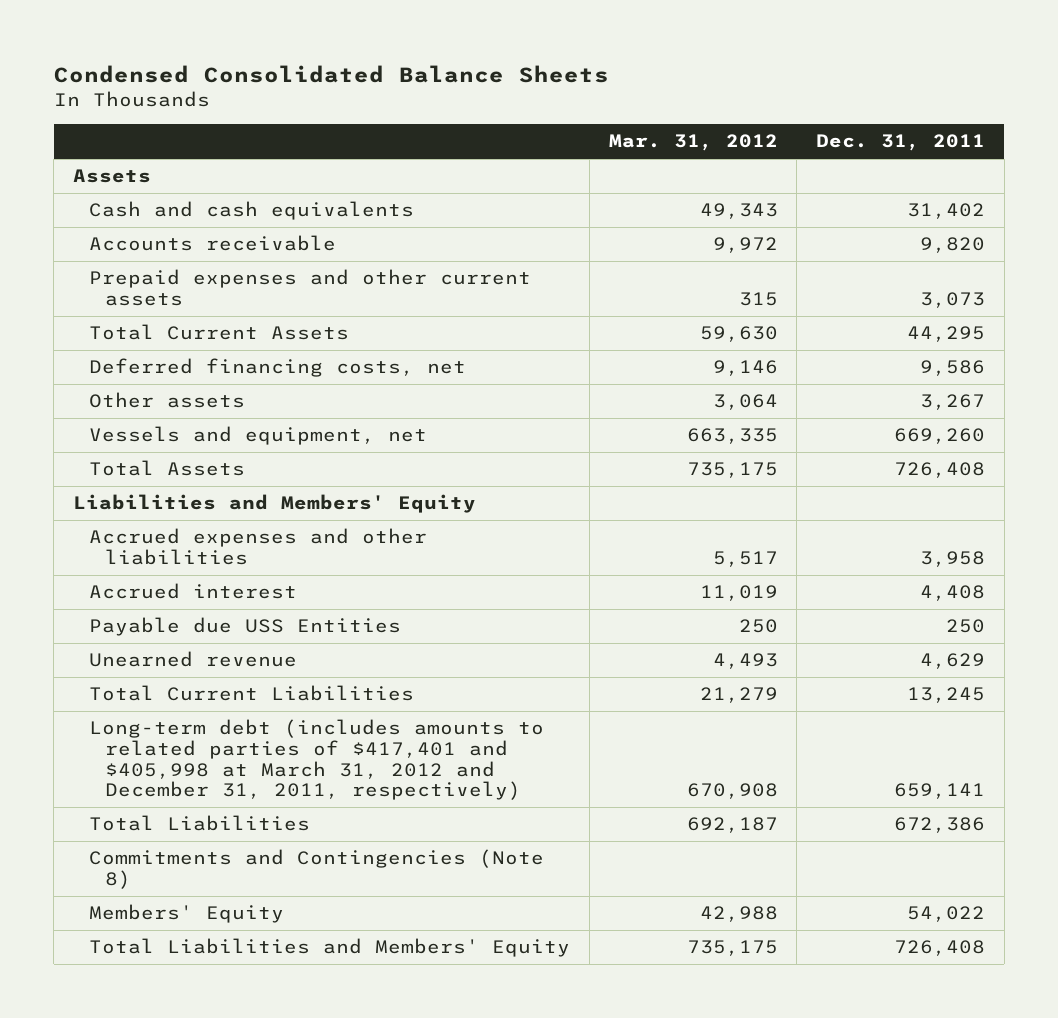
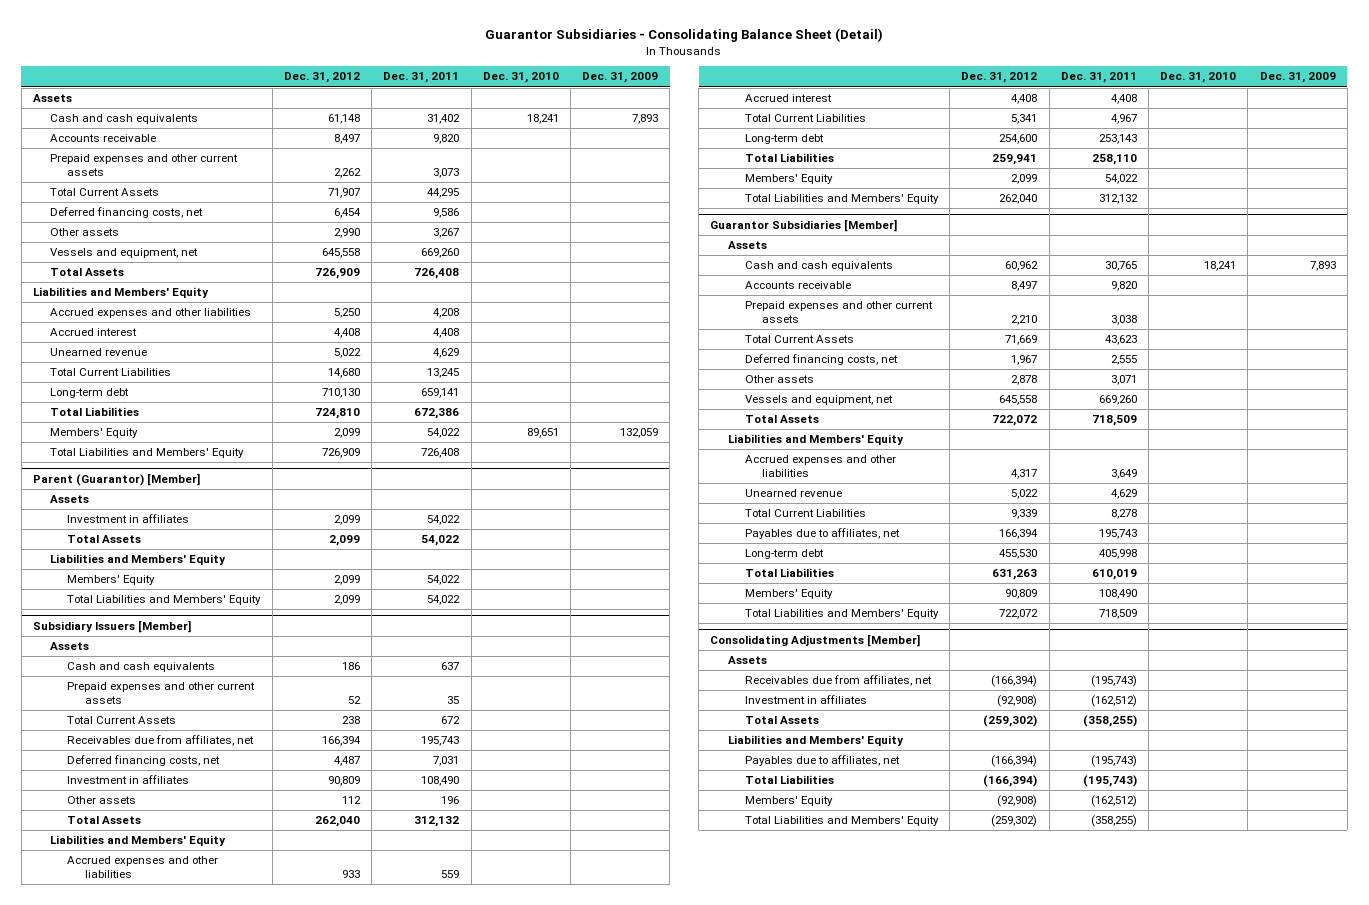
- Condensed Consolidated Balance Sheets
+ Guarantor Subsidiaries - Consolidating Balance Sheet (Detail)
- | Mar. 31, 2012 | Dec. 31, 2011
+ | Dec. 31, 2012 | Dec. 31, 2011 | Dec. 31, 2010 | Dec. 31, 2009
- Accrued expenses and other liabilities | 5,517 | 3,958
+ Accrued expenses and other liabilities | 5,250 | 4,208 | |
- Payable due USS Entities | 250 | 250
- Long-term debt (includes amounts to related parties of $417,401 and $405,998 at March 31, 2012 and December 31, 2011, respectively) | 670,908 | 659,141
+ Long-term debt | 710,130 | 659,141 | |
- Commitments and Contingencies (Note 8)
+ Parent (Guarantor) [Member]
+ Assets
+ Investment in affiliates | 2,099 | 54,022 | |
+ Total Assets | 2,099 | 54,022 | |
+ Liabilities and Members' Equity
+ Members' Equity | 2,099 | 54,022 | |
+ Total Liabilities and Members' Equity | 2,099 | 54,022 | |
+ Subsidiary Issuers [Member]
+ Assets
+ Cash and cash equivalents | 186 | 637 | |
+ Prepaid expenses and other current assets | 52 | 35 | |
+ Total Current Assets | 238 | 672 | |
+ Receivables due from affiliates, net | 166,394 | 195,743 | |
+ Deferred financing costs, net | 4,487 | 7,031 | |
+ Investment in affiliates | 90,809 | 108,490 | |
+ Other assets | 112 | 196 | |
+ Total Assets | 262,040 | 312,132 | |
+ Liabilities and Members' Equity
+ Accrued expenses and other liabilities | 933 | 559 | |
+ Accrued interest | 4,408 | 4,408 | |
+ Total Current Liabilities | 5,341 | 4,967 | |
+ Long-term debt | 254,600 | 253,143 | |
+ Total Liabilities | 259,941 | 258,110 | |
+ Members' Equity | 2,099 | 54,022 | |
+ Total Liabilities and Members' Equity | 262,040 | 312,132 | |
+ Guarantor Subsidiaries [Member]
+ Assets
+ Cash and cash equivalents | 60,962 | 30,765 | 18,241 | 7,893
+ Accounts receivable | 8,497 | 9,820 | |
+ Prepaid expenses and other current assets | 2,210 | 3,038 | |
+ Total Current Assets | 71,669 | 43,623 | |
+ Deferred financing costs, net | 1,967 | 2,555 | |
+ Other assets | 2,878 | 3,071 | |
+ Vessels and equipment, net | 645,558 | 669,260 | |
+ Total Assets | 722,072 | 718,509 | |
+ Liabilities and Members' Equity
+ Accrued expenses and other liabilities | 4,317 | 3,649 | |
+ Unearned revenue | 5,022 | 4,629 | |
+ Total Current Liabilities | 9,339 | 8,278 | |
+ Payables due to affiliates, net | 166,394 | 195,743 | |
+ Long-term debt | 455,530 | 405,998 | |
+ Total Liabilities | 631,263 | 610,019 | |
+ Members' Equity | 90,809 | 108,490 | |
+ Total Liabilities and Members' Equity | 722,072 | 718,509 | |
+ Consolidating Adjustments [Member]
+ Assets
+ Receivables due from affiliates, net | (166,394) | (195,743) | |
+ Investment in affiliates | (92,908) | (162,512) | |
+ Total Assets | (259,302) | (358,255) | |
+ Liabilities and Members' Equity
+ Payables due to affiliates, net | (166,394) | (195,743) | |
+ Total Liabilities | (166,394) | (195,743) | |
+ Members' Equity | (92,908) | (162,512) | |
+ Total Liabilities and Members' Equity | (259,302) | (358,255) | |

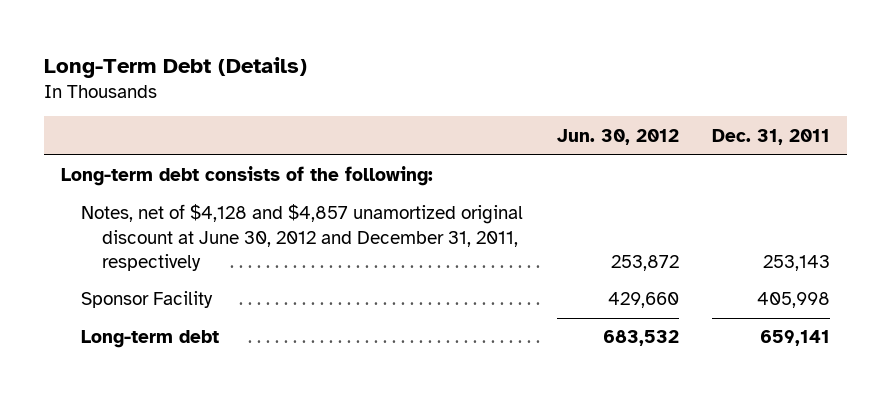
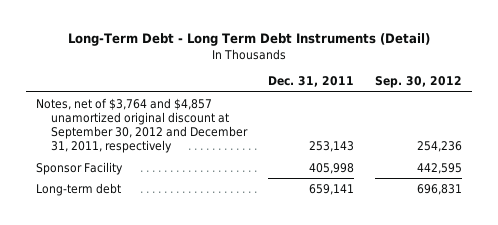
- Long-Term Debt (Details)
+ Long-Term Debt - Long Term Debt Instruments (Detail)
- | Jun. 30, 2012 | Dec. 31, 2011
+ | Dec. 31, 2011 | Sep. 30, 2012
- Long-term debt consists of the following:
- Notes, net of $4,128 and $4,857 unamortized original discount at June 30, 2012 and December 31, 2011, respectively | 253,872 | 253,143
+ Notes, net of $3,764 and $4,857 unamortized original discount at September 30, 2012 and December 31, 2011, respectively | 253,143 | 254,236

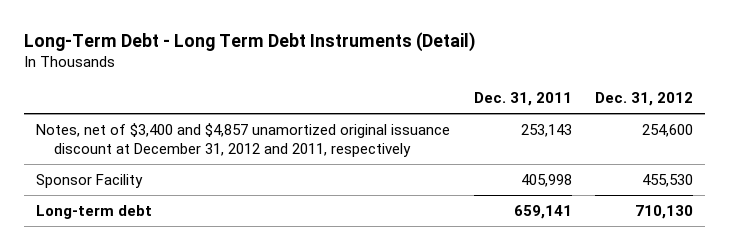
- | Dec. 31, 2011 | Sep. 30, 2012
+ | Dec. 31, 2011 | Dec. 31, 2012
- Notes, net of $3,764 and $4,857 unamortized original discount at September 30, 2012 and December 31, 2011, respectively | 253,143 | 254,236
+ Notes, net of $3,400 and $4,857 unamortized original issuance discount at December 31, 2012 and 2011, respectively | 253,143 | 254,600

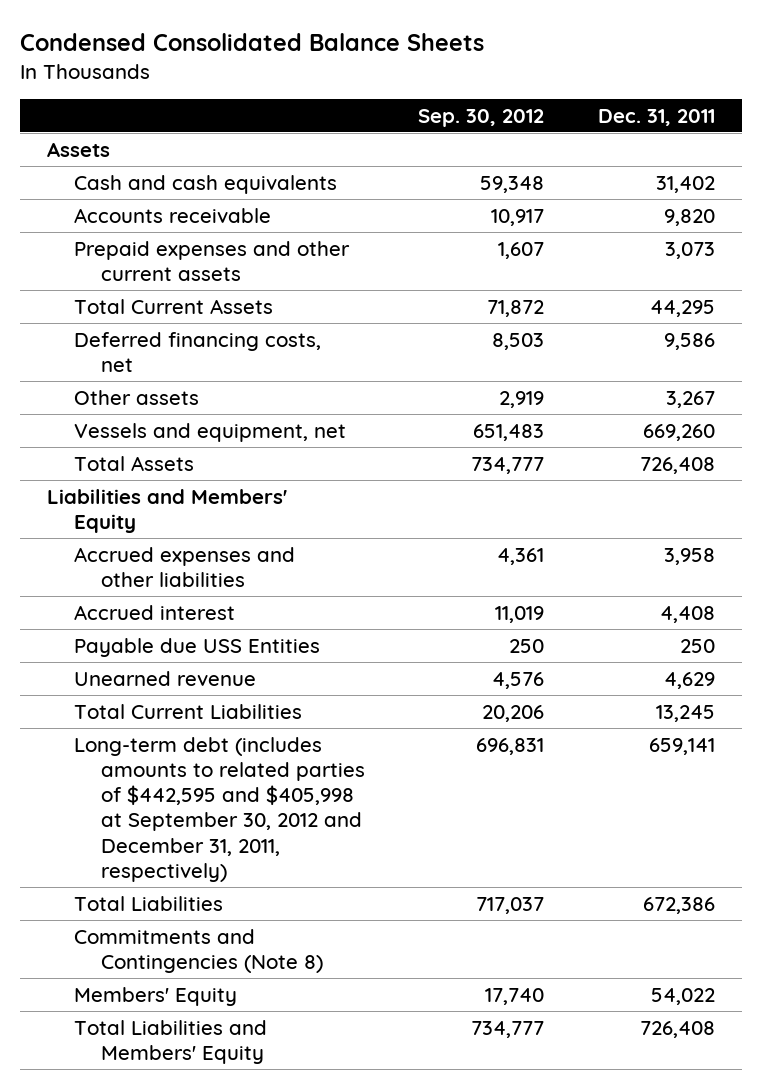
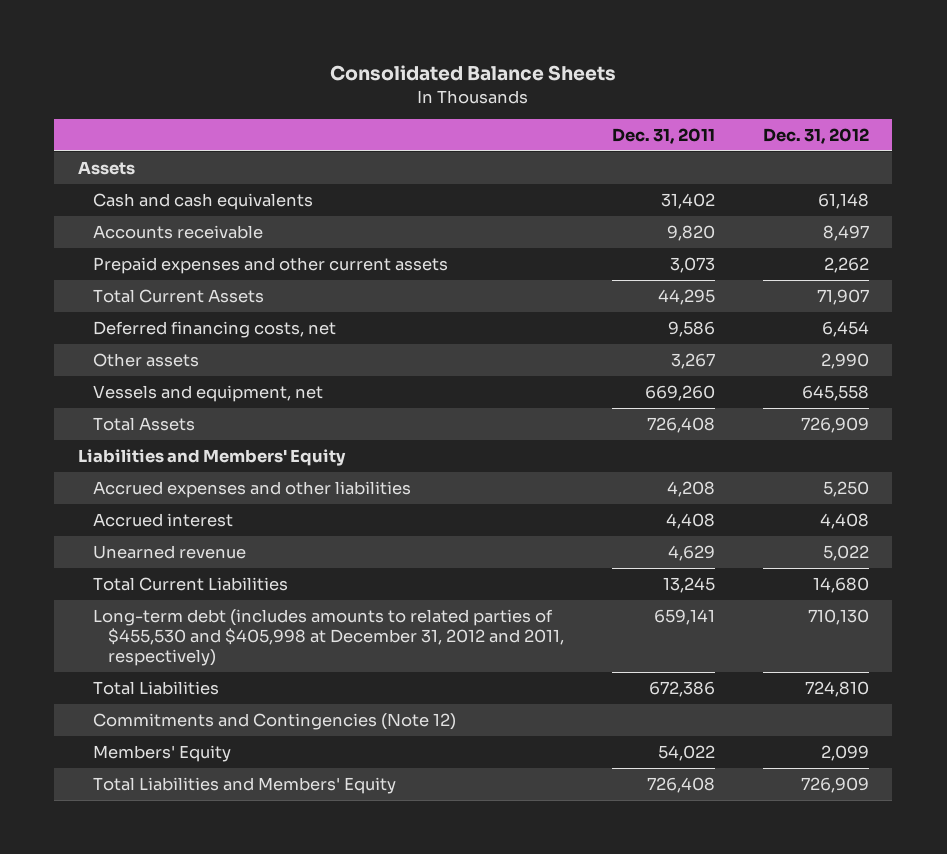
- Condensed Consolidated Balance Sheets
+ Consolidated Balance Sheets
- | Sep. 30, 2012 | Dec. 31, 2011
+ | Dec. 31, 2011 | Dec. 31, 2012
- Accrued expenses and other liabilities | 4,361 | 3,958
+ Accrued expenses and other liabilities | 4,208 | 5,250
- Payable due USS Entities | 250 | 250
- Long-term debt (includes amounts to related parties of $442,595 and $405,998 at September 30, 2012 and December 31, 2011, respectively) | 696,831 | 659,141
+ Long-term debt (includes amounts to related parties of $455,530 and $405,998 at December 31, 2012 and 2011, respectively) | 659,141 | 710,130
- Commitments and Contingencies (Note 8)
+ Commitments and Contingencies (Note 12)

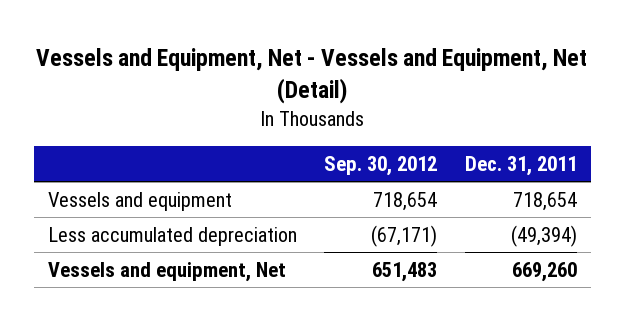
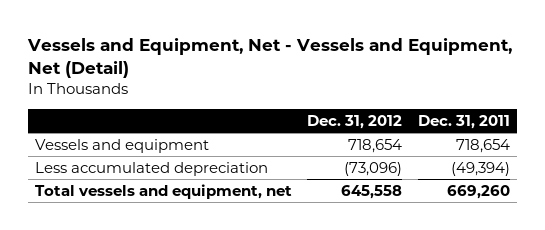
- | Sep. 30, 2012 | Dec. 31, 2011
+ | Dec. 31, 2012 | Dec. 31, 2011
- Vessels and equipment, Net | 651,483 | 669,260
+ Total vessels and equipment, net | 645,558 | 669,260

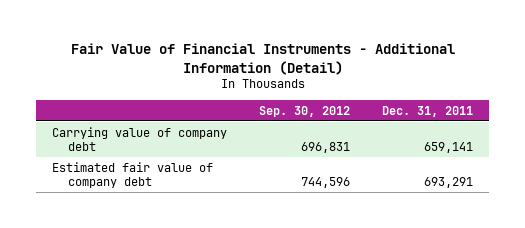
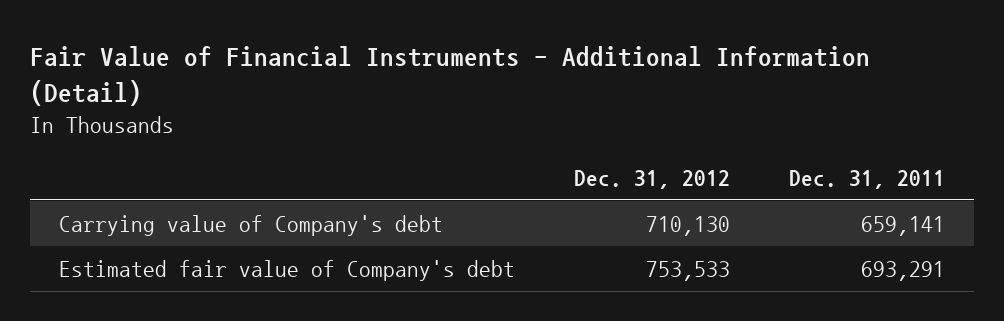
- | Sep. 30, 2012 | Dec. 31, 2011
+ | Dec. 31, 2012 | Dec. 31, 2011
- Carrying value of company debt | 696,831 | 659,141
- Estimated fair value of company debt | 744,596 | 693,291
+ Carrying value of Company's debt | 710,130 | 659,141
+ Estimated fair value of Company's debt | 753,533 | 693,291

